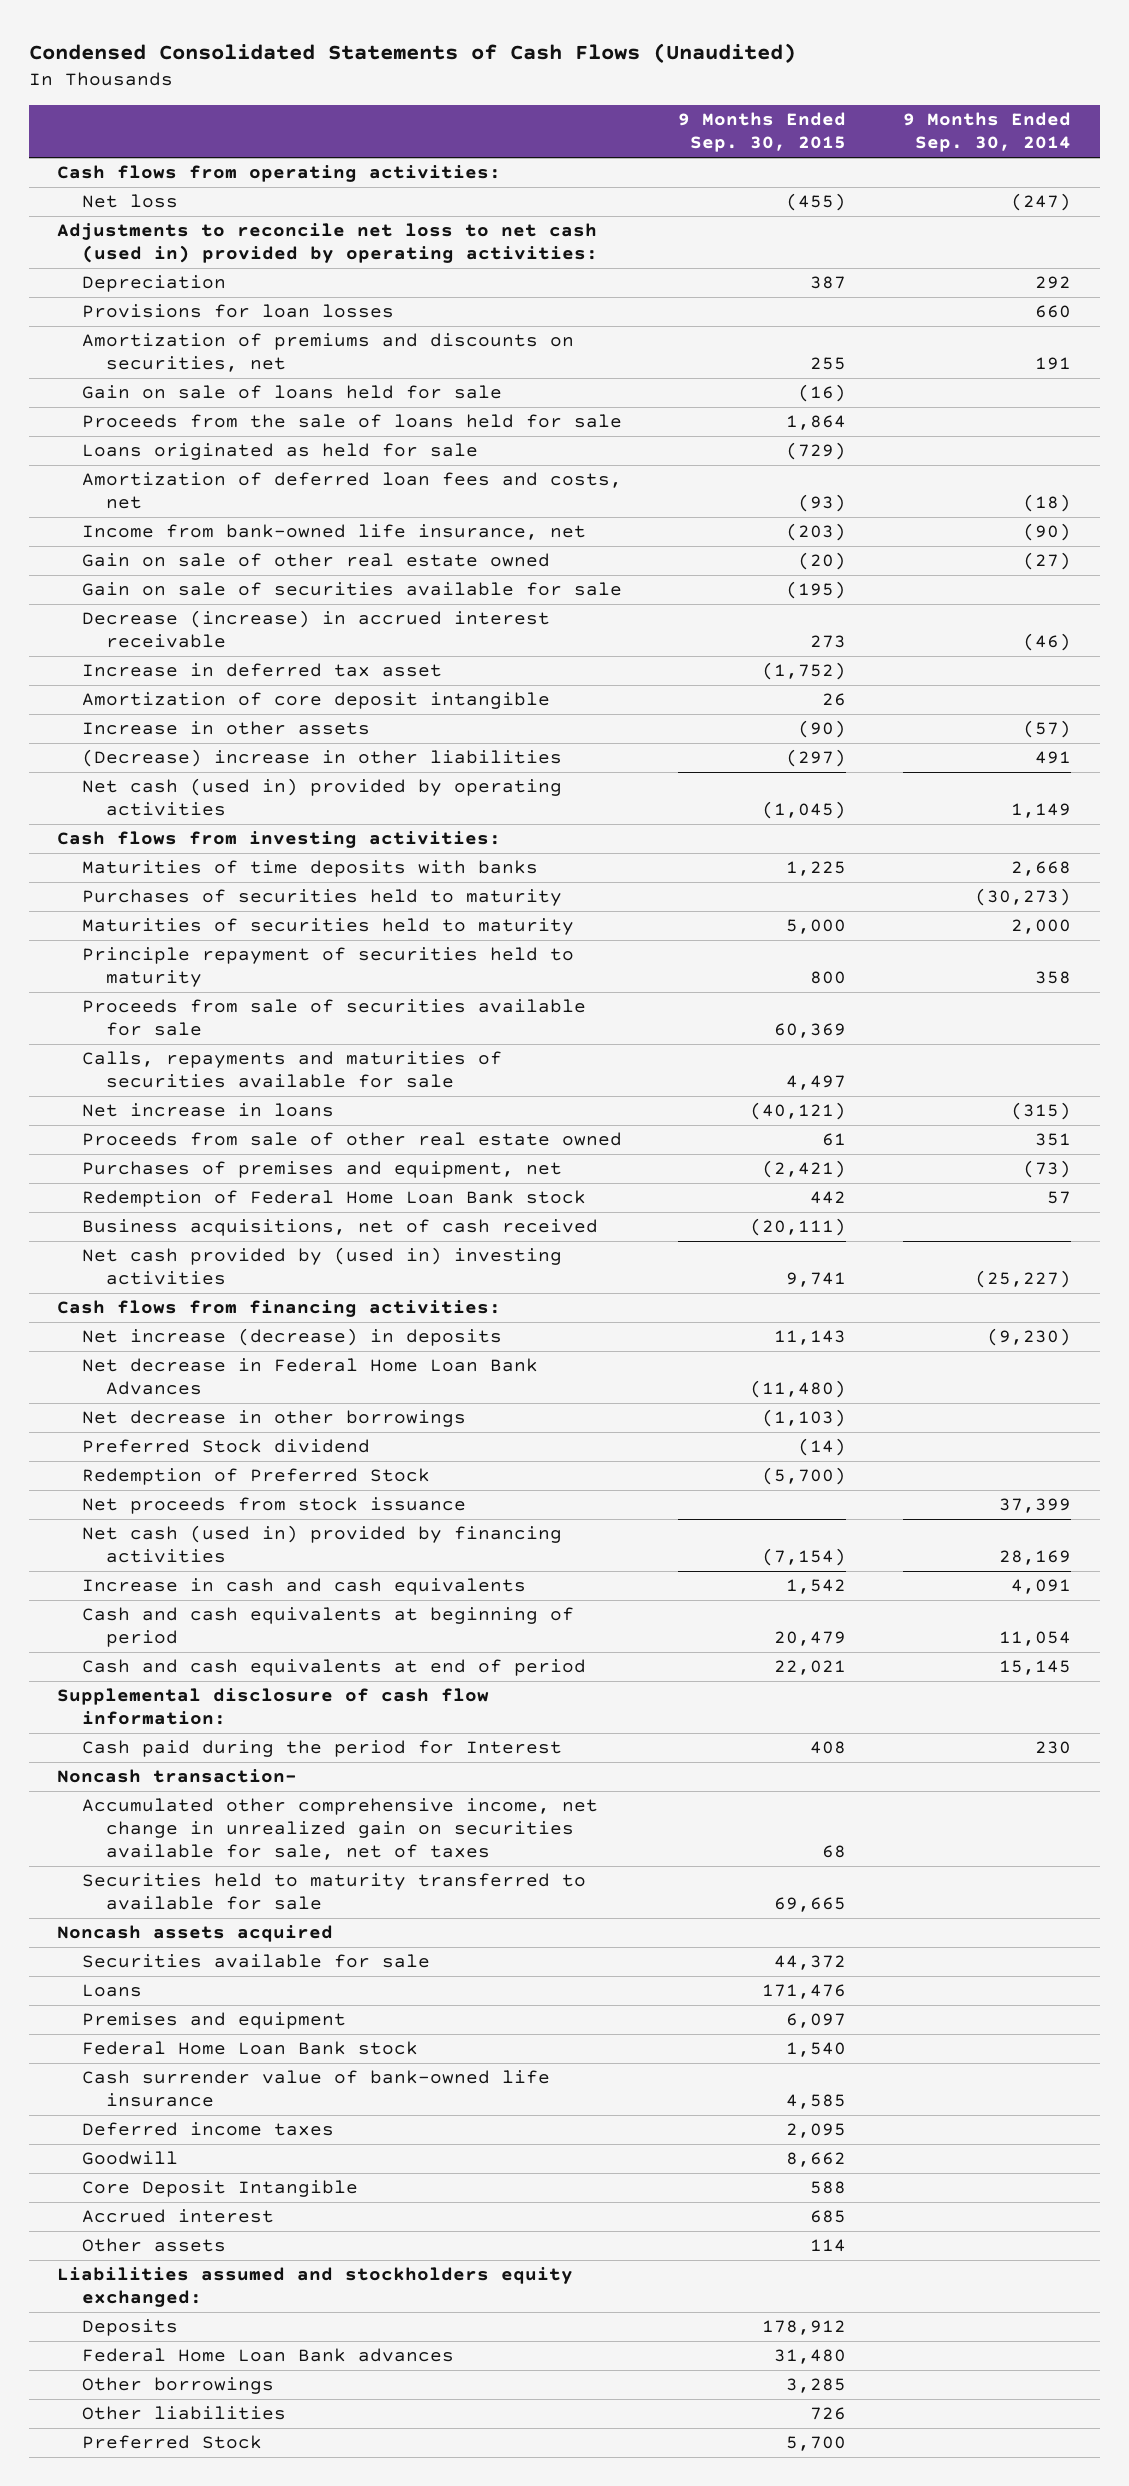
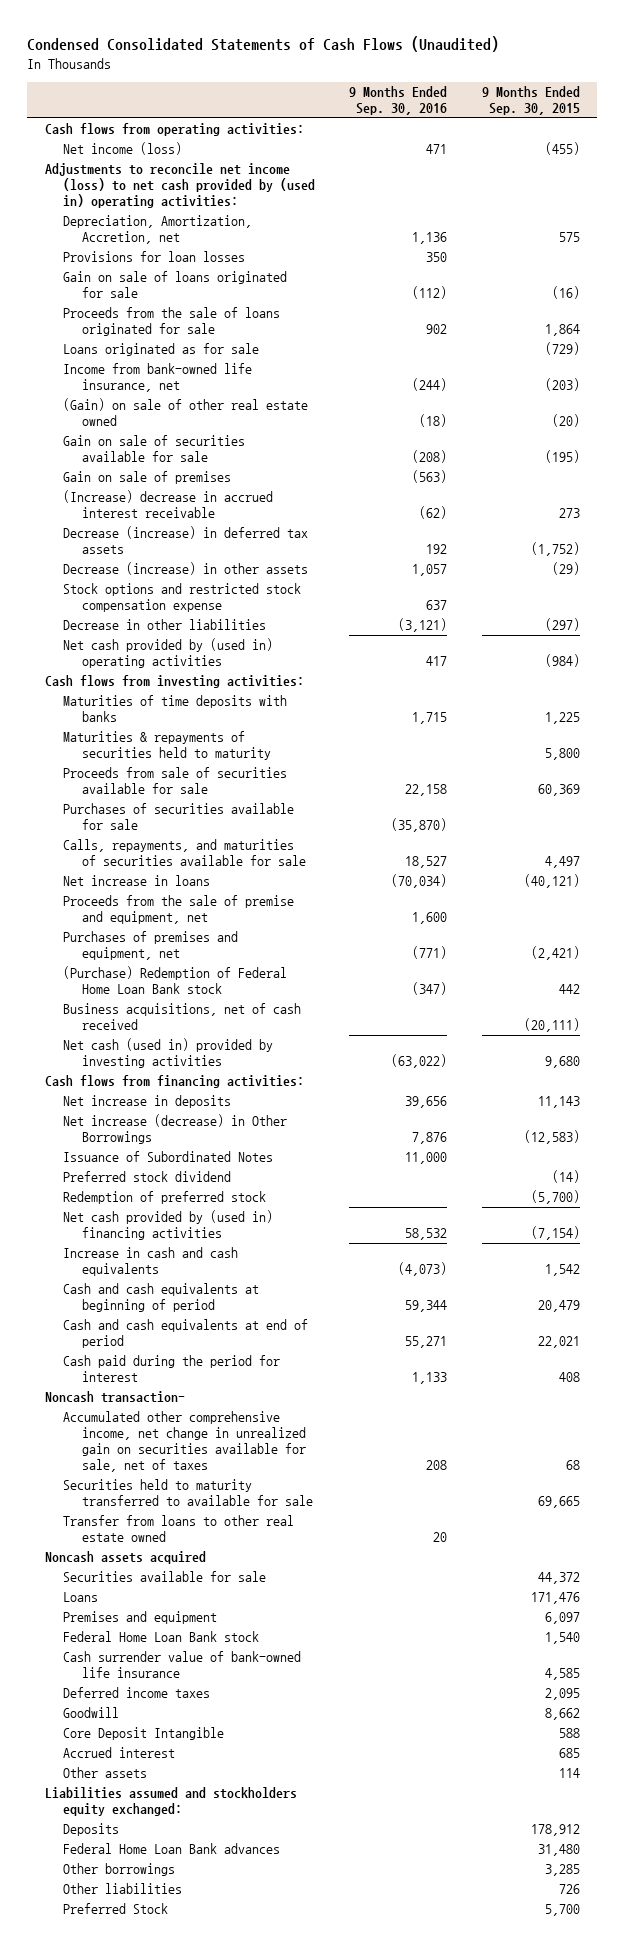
- | 9 Months Ended Sep. 30, 2015 | 9 Months Ended Sep. 30, 2014
+ | 9 Months Ended Sep. 30, 2016 | 9 Months Ended Sep. 30, 2015
- Net loss | (455) | (247)
- Adjustments to reconcile net loss to net cash (used in) provided by operating activities:
- Depreciation | 387 | 292
+ Net income (loss) | 471 | (455)
+ Adjustments to reconcile net income (loss) to net cash provided by (used in) operating activities:
+ Depreciation, Amortization, Accretion, net | 1,136 | 575
- Amortization of premiums and discounts on securities, net | 255 | 191
- Gain on sale of loans held for sale | (16) |
- Proceeds from the sale of loans held for sale | 1,864 |
- Loans originated as held for sale | (729) |
- Amortization of deferred loan fees and costs, net | (93) | (18)
+ Gain on sale of loans originated for sale | (112) | (16)
+ Proceeds from the sale of loans originated for sale | 902 | 1,864
+ Loans originated as for sale | | (729)
- Gain on sale of other real estate owned | (20) | (27)
+ (Gain) on sale of other real estate owned | (18) | (20)
- Decrease (increase) in accrued interest receivable | 273 | (46)
- Increase in deferred tax asset | (1,752) |
- Amortization of core deposit intangible | 26 |
- Increase in other assets | (90) | (57)
- (Decrease) increase in other liabilities | (297) | 491
- Net cash (used in) provided by operating activities | (1,045) | 1,149
+ Gain on sale of premises | (563) |
+ (Increase) decrease in accrued interest receivable | (62) | 273
+ Decrease (increase) in deferred tax assets | 192 | (1,752)
+ Decrease (increase) in other assets | 1,057 | (29)
+ Stock options and restricted stock compensation expense | 637 |
+ Decrease in other liabilities | (3,121) | (297)
+ Net cash provided by (used in) operating activities | 417 | (984)
- Purchases of securities held to maturity | | (30,273)
- Maturities of securities held to maturity | 5,000 | 2,000
- Principle repayment of securities held to maturity | 800 | 358
+ Maturities & repayments of securities held to maturity | | 5,800
- Calls, repayments and maturities of securities available for sale | 4,497 |
+ Purchases of securities available for sale | (35,870) |
+ Calls, repayments, and maturities of securities available for sale | 18,527 | 4,497
- Proceeds from sale of other real estate owned | 61 | 351
+ Proceeds from the sale of premise and equipment, net | 1,600 |
- Redemption of Federal Home Loan Bank stock | 442 | 57
+ (Purchase) Redemption of Federal Home Loan Bank stock | (347) | 442
- Net cash provided by (used in) investing activities | 9,741 | (25,227)
+ Net cash (used in) provided by investing activities | (63,022) | 9,680
- Net increase (decrease) in deposits | 11,143 | (9,230)
- Net decrease in Federal Home Loan Bank Advances | (11,480) |
- Net decrease in other borrowings | (1,103) |
- Preferred Stock dividend | (14) |
- Redemption of Preferred Stock | (5,700) |
- Net proceeds from stock issuance | | 37,399
- Net cash (used in) provided by financing activities | (7,154) | 28,169
+ Net increase in deposits | 39,656 | 11,143
+ Net increase (decrease) in Other Borrowings | 7,876 | (12,583)
+ Issuance of Subordinated Notes | 11,000 |
+ Preferred stock dividend | | (14)
+ Redemption of preferred stock | | (5,700)
+ Net cash provided by (used in) financing activities | 58,532 | (7,154)
- Supplemental disclosure of cash flow information:
- Cash paid during the period for Interest | 408 | 230
+ Cash paid during the period for interest | 1,133 | 408
+ Transfer from loans to other real estate owned | 20 |

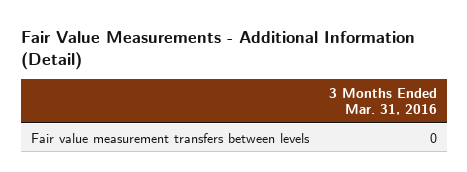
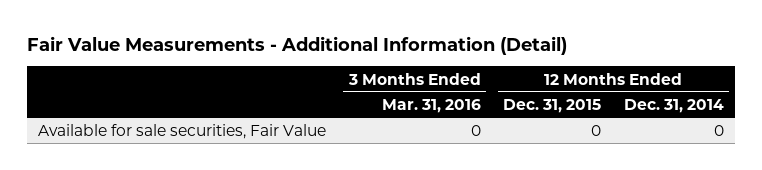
- | 3 Months Ended Mar. 31, 2016
+ | 3 Months Ended Mar. 31, 2016 | 12 Months Ended Dec. 31, 2015 | 12 Months Ended Dec. 31, 2014
- Fair value measurement transfers between levels | 0
+ Available for sale securities, Fair Value | 0 | 0 | 0

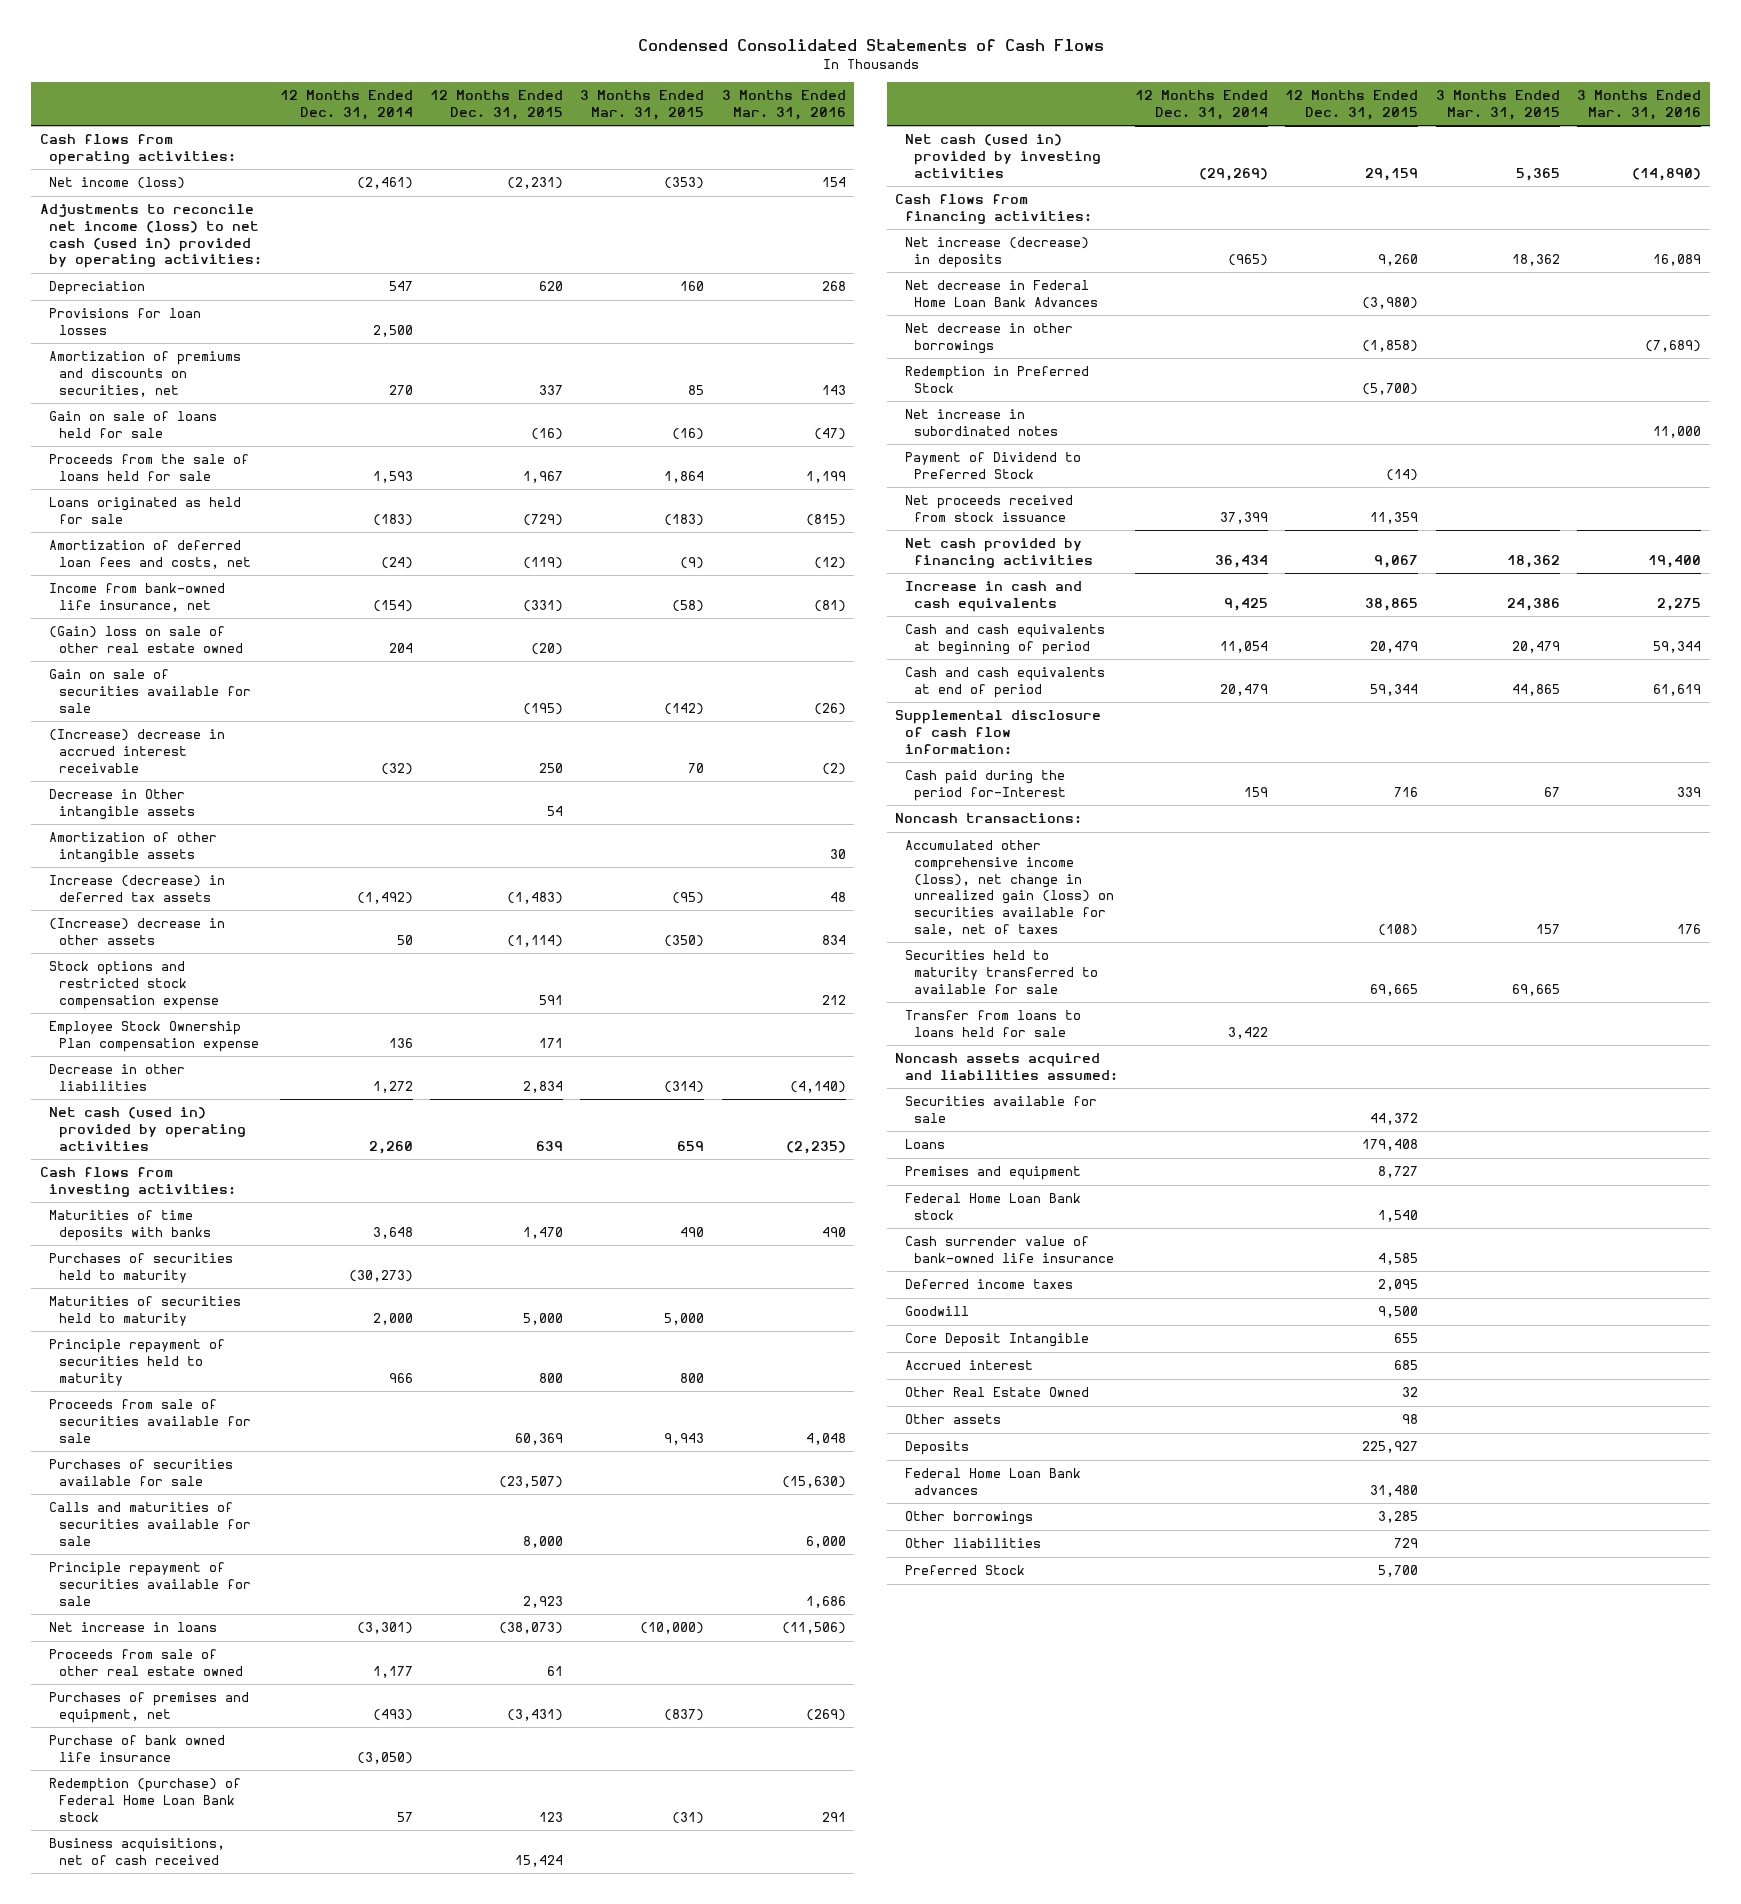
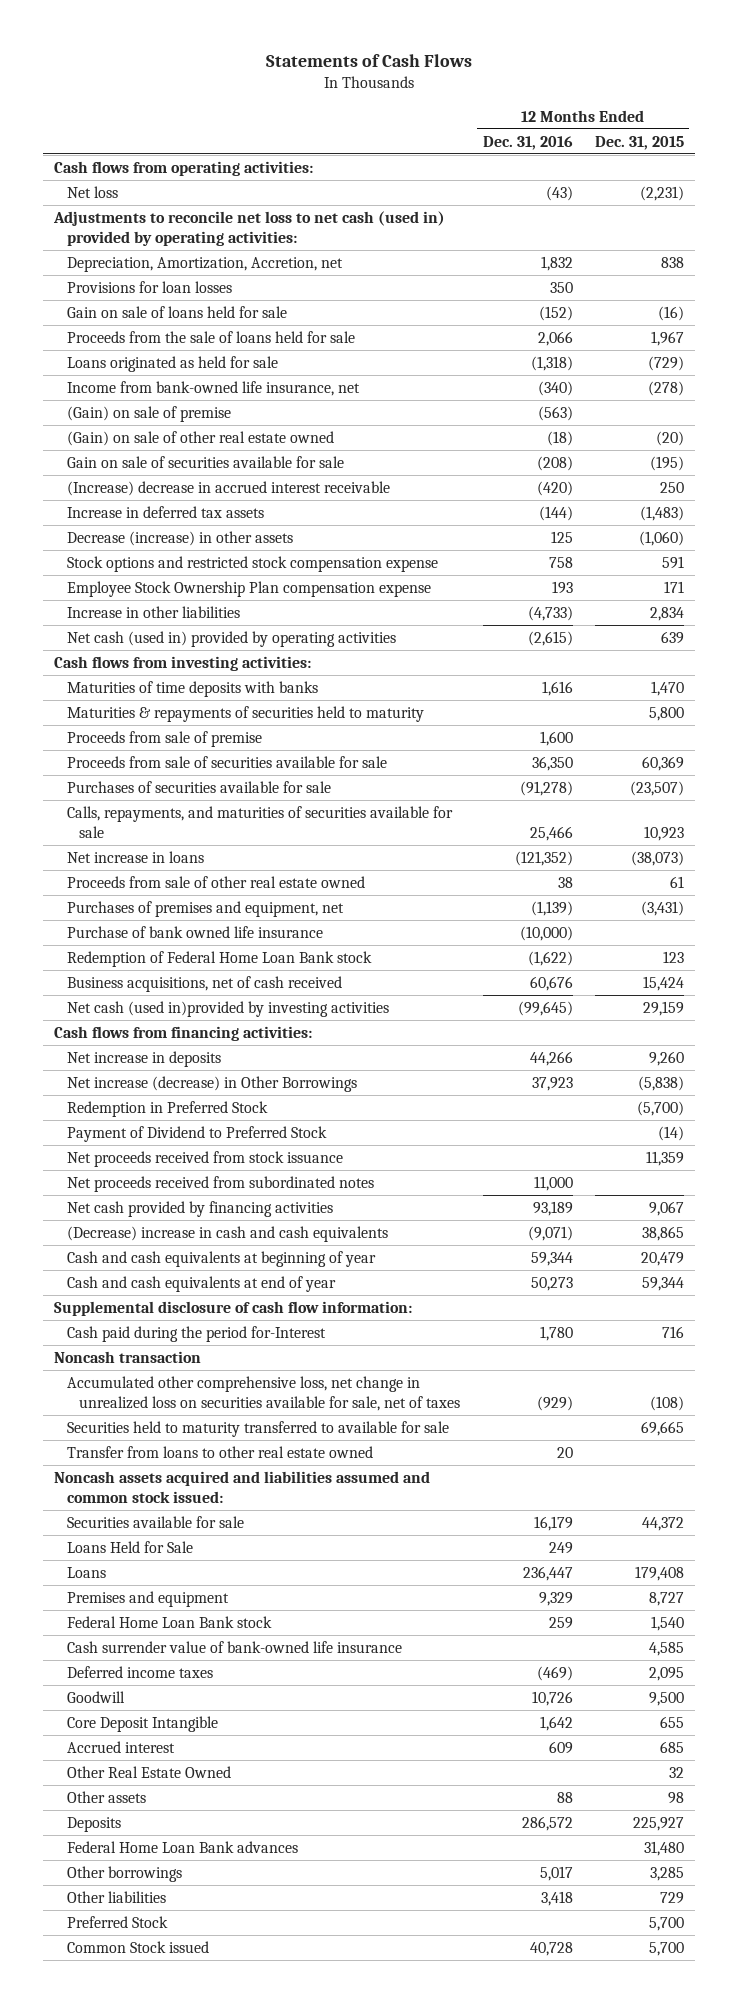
- Condensed Consolidated Statements of Cash Flows
+ Statements of Cash Flows
- | 12 Months Ended Dec. 31, 2014 | 12 Months Ended Dec. 31, 2015 | 3 Months Ended Mar. 31, 2015 | 3 Months Ended Mar. 31, 2016
+ | 12 Months Ended Dec. 31, 2016 | 12 Months Ended Dec. 31, 2015
- Net income (loss) | (2,461) | (2,231) | (353) | 154
- Adjustments to reconcile net income (loss) to net cash (used in) provided by operating activities:
- Depreciation | 547 | 620 | 160 | 268
+ Net loss | (43) | (2,231)
+ Adjustments to reconcile net loss to net cash (used in) provided by operating activities:
+ Depreciation, Amortization, Accretion, net | 1,832 | 838
- Amortization of premiums and discounts on securities, net | 270 | 337 | 85 | 143
- Amortization of deferred loan fees and costs, net | (24) | (119) | (9) | (12)
- Income from bank-owned life insurance, net | (154) | (331) | (58) | (81)
- (Gain) loss on sale of other real estate owned | 204 | (20) | |
+ Income from bank-owned life insurance, net | (340) | (278)
+ (Gain) on sale of premise | (563) |
+ (Gain) on sale of other real estate owned | (18) | (20)
- Decrease in Other intangible assets | | 54 | |
- Amortization of other intangible assets | | | | 30
- Increase (decrease) in deferred tax assets | (1,492) | (1,483) | (95) | 48
- (Increase) decrease in other assets | 50 | (1,114) | (350) | 834
+ Increase in deferred tax assets | (144) | (1,483)
+ Decrease (increase) in other assets | 125 | (1,060)
- Decrease in other liabilities | 1,272 | 2,834 | (314) | (4,140)
+ Increase in other liabilities | (4,733) | 2,834
- Purchases of securities held to maturity | (30,273) | | |
- Maturities of securities held to maturity | 2,000 | 5,000 | 5,000 |
- Principle repayment of securities held to maturity | 966 | 800 | 800 |
+ Maturities & repayments of securities held to maturity | | 5,800
+ Proceeds from sale of premise | 1,600 |
- Calls and maturities of securities available for sale | | 8,000 | | 6,000
- Principle repayment of securities available for sale | | 2,923 | | 1,686
+ Calls, repayments, and maturities of securities available for sale | 25,466 | 10,923
- Redemption (purchase) of Federal Home Loan Bank stock | 57 | 123 | (31) | 291
+ Redemption of Federal Home Loan Bank stock | (1,622) | 123
- Net cash (used in) provided by investing activities | (29,269) | 29,159 | 5,365 | (14,890)
+ Net cash (used in)provided by investing activities | (99,645) | 29,159
- Net increase (decrease) in deposits | (965) | 9,260 | 18,362 | 16,089
- Net decrease in Federal Home Loan Bank Advances | | (3,980) | |
- Net decrease in other borrowings | | (1,858) | | (7,689)
+ Net increase in deposits | 44,266 | 9,260
+ Net increase (decrease) in Other Borrowings | 37,923 | (5,838)
- Net increase in subordinated notes | | | | 11,000
+ Net proceeds received from subordinated notes | 11,000 |
- Increase in cash and cash equivalents | 9,425 | 38,865 | 24,386 | 2,275
- Cash and cash equivalents at beginning of period | 11,054 | 20,479 | 20,479 | 59,344
- Cash and cash equivalents at end of period | 20,479 | 59,344 | 44,865 | 61,619
+ (Decrease) increase in cash and cash equivalents | (9,071) | 38,865
+ Cash and cash equivalents at beginning of year | 59,344 | 20,479
+ Cash and cash equivalents at end of year | 50,273 | 59,344
- Noncash transactions:
- Accumulated other comprehensive income (loss), net change in unrealized gain (loss) on securities available for sale, net of taxes | | (108) | 157 | 176
+ Noncash transaction
+ Accumulated other comprehensive loss, net change in unrealized loss on securities available for sale, net of taxes | (929) | (108)
- Transfer from loans to loans held for sale | 3,422 | | |
- Noncash assets acquired and liabilities assumed:
+ Transfer from loans to other real estate owned | 20 |
+ Noncash assets acquired and liabilities assumed and common stock issued:
+ Loans Held for Sale | 249 |
+ Common Stock issued | 40,728 | 5,700

